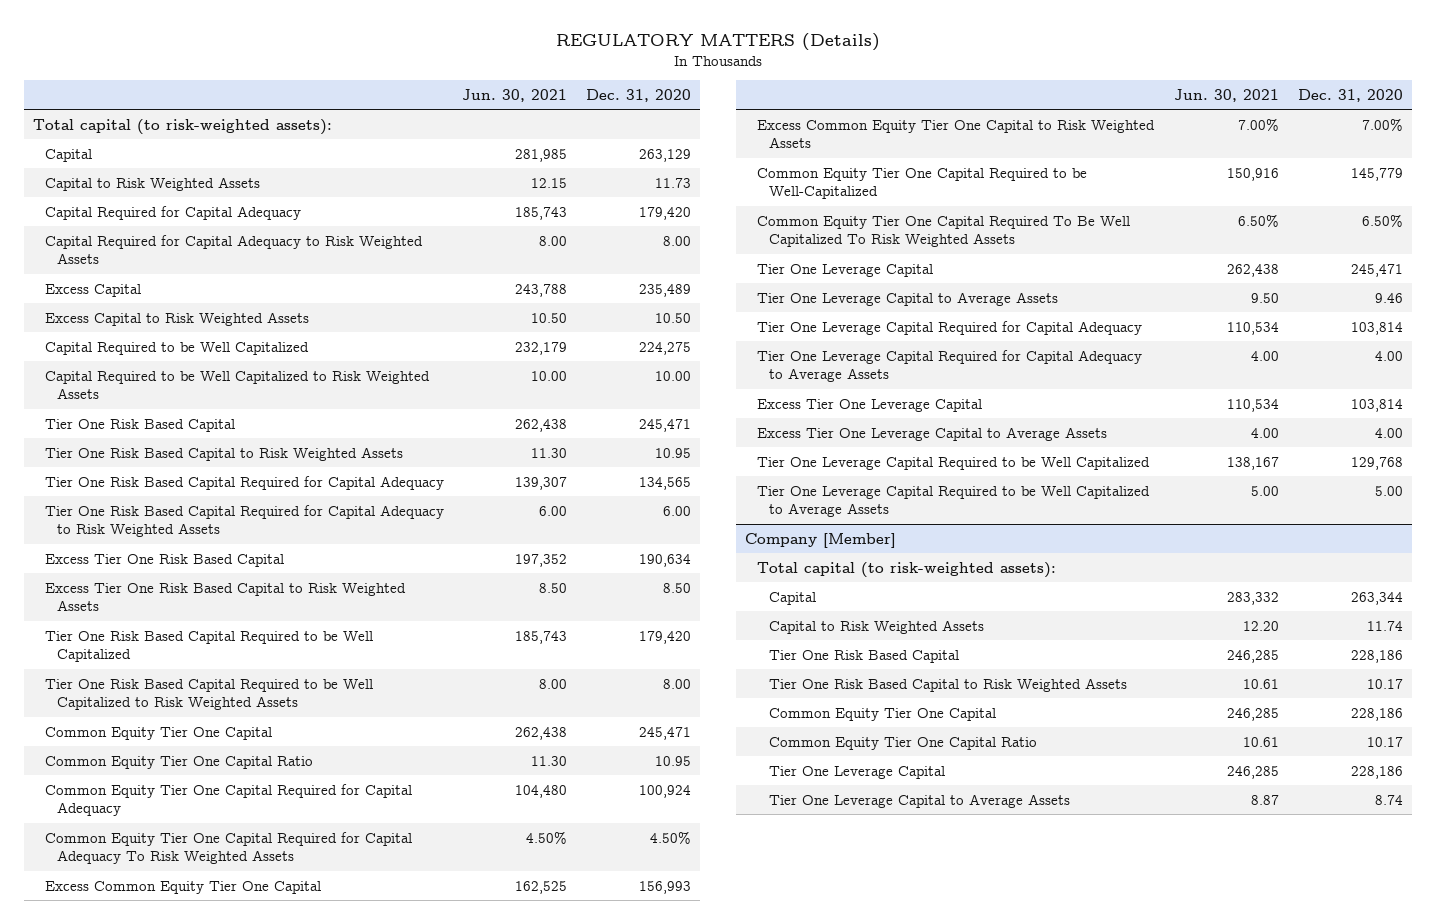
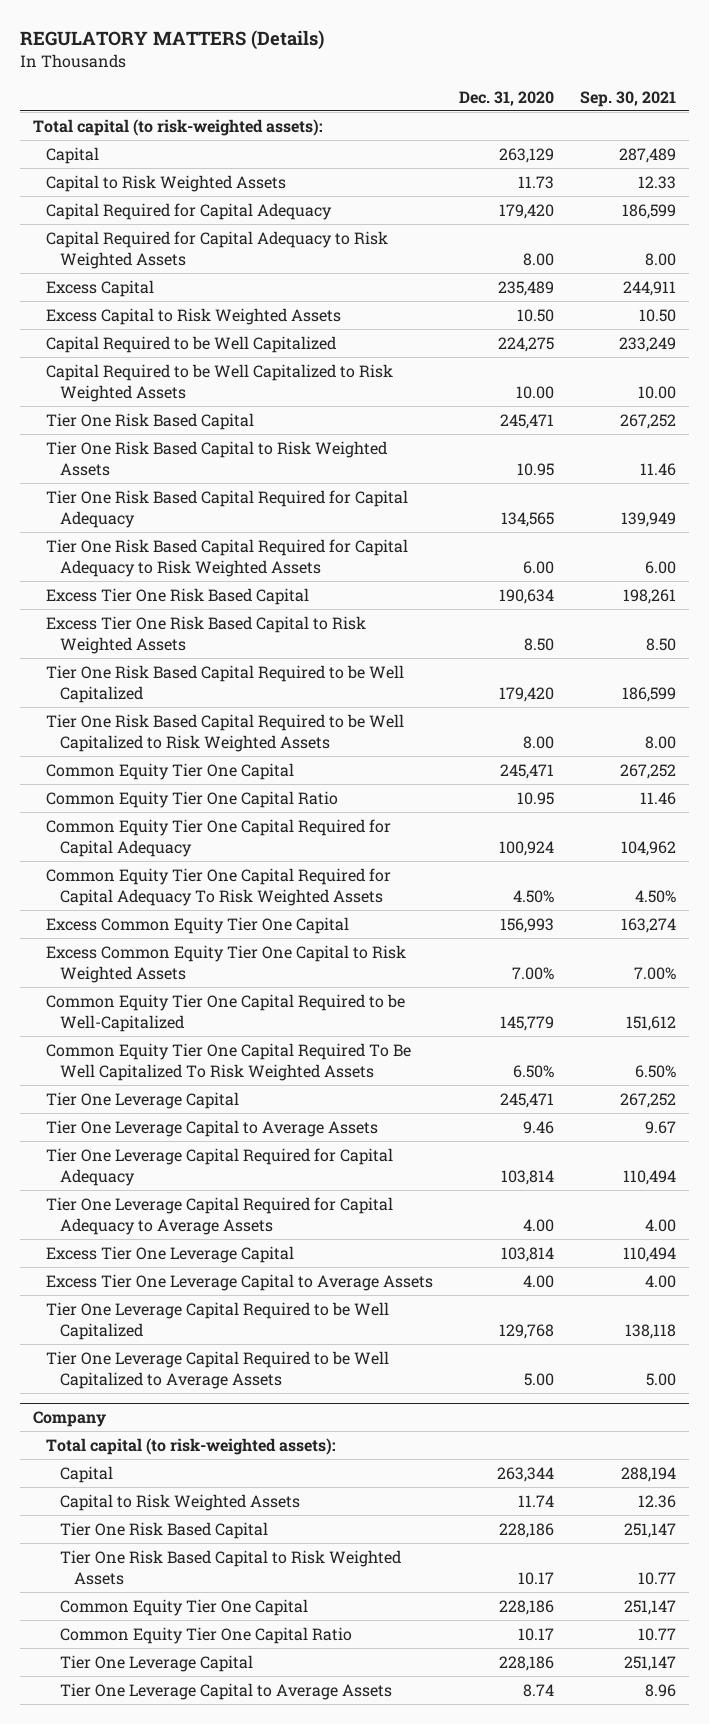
- | Jun. 30, 2021 | Dec. 31, 2020
+ | Dec. 31, 2020 | Sep. 30, 2021
- Company [Member]
+ Company

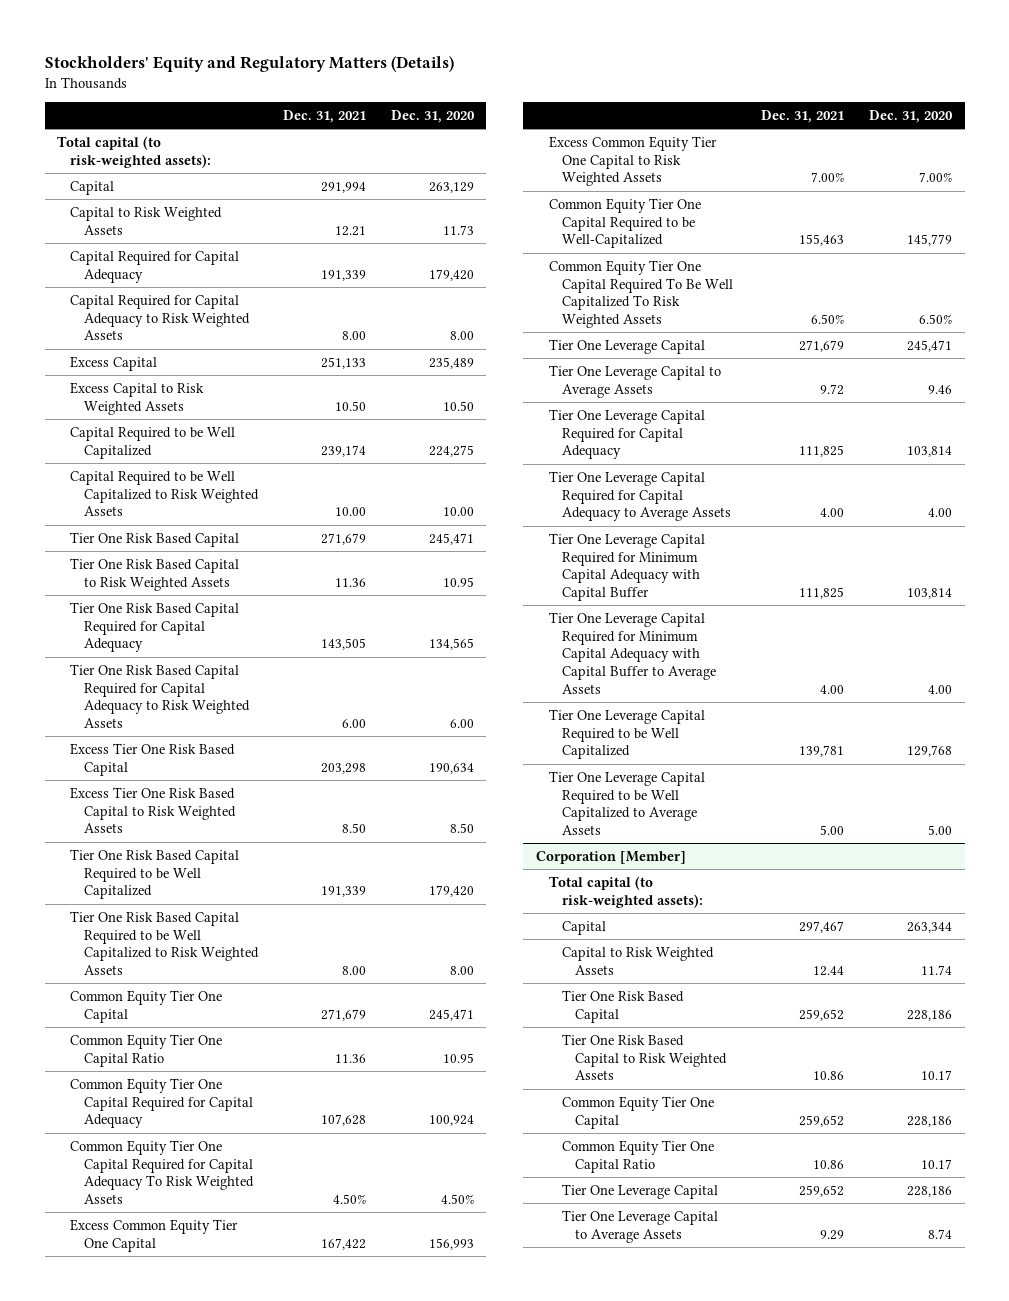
- REGULATORY MATTERS (Details)
+ Stockholders' Equity and Regulatory Matters (Details)
- | Dec. 31, 2020 | Sep. 30, 2021
+ | Dec. 31, 2021 | Dec. 31, 2020
- Excess Tier One Leverage Capital | 103,814 | 110,494
- Excess Tier One Leverage Capital to Average Assets | 4.00 | 4.00
+ Tier One Leverage Capital Required for Minimum Capital Adequacy with Capital Buffer | 111,825 | 103,814
+ Tier One Leverage Capital Required for Minimum Capital Adequacy with Capital Buffer to Average Assets | 4.00 | 4.00
- Company
+ Corporation [Member]

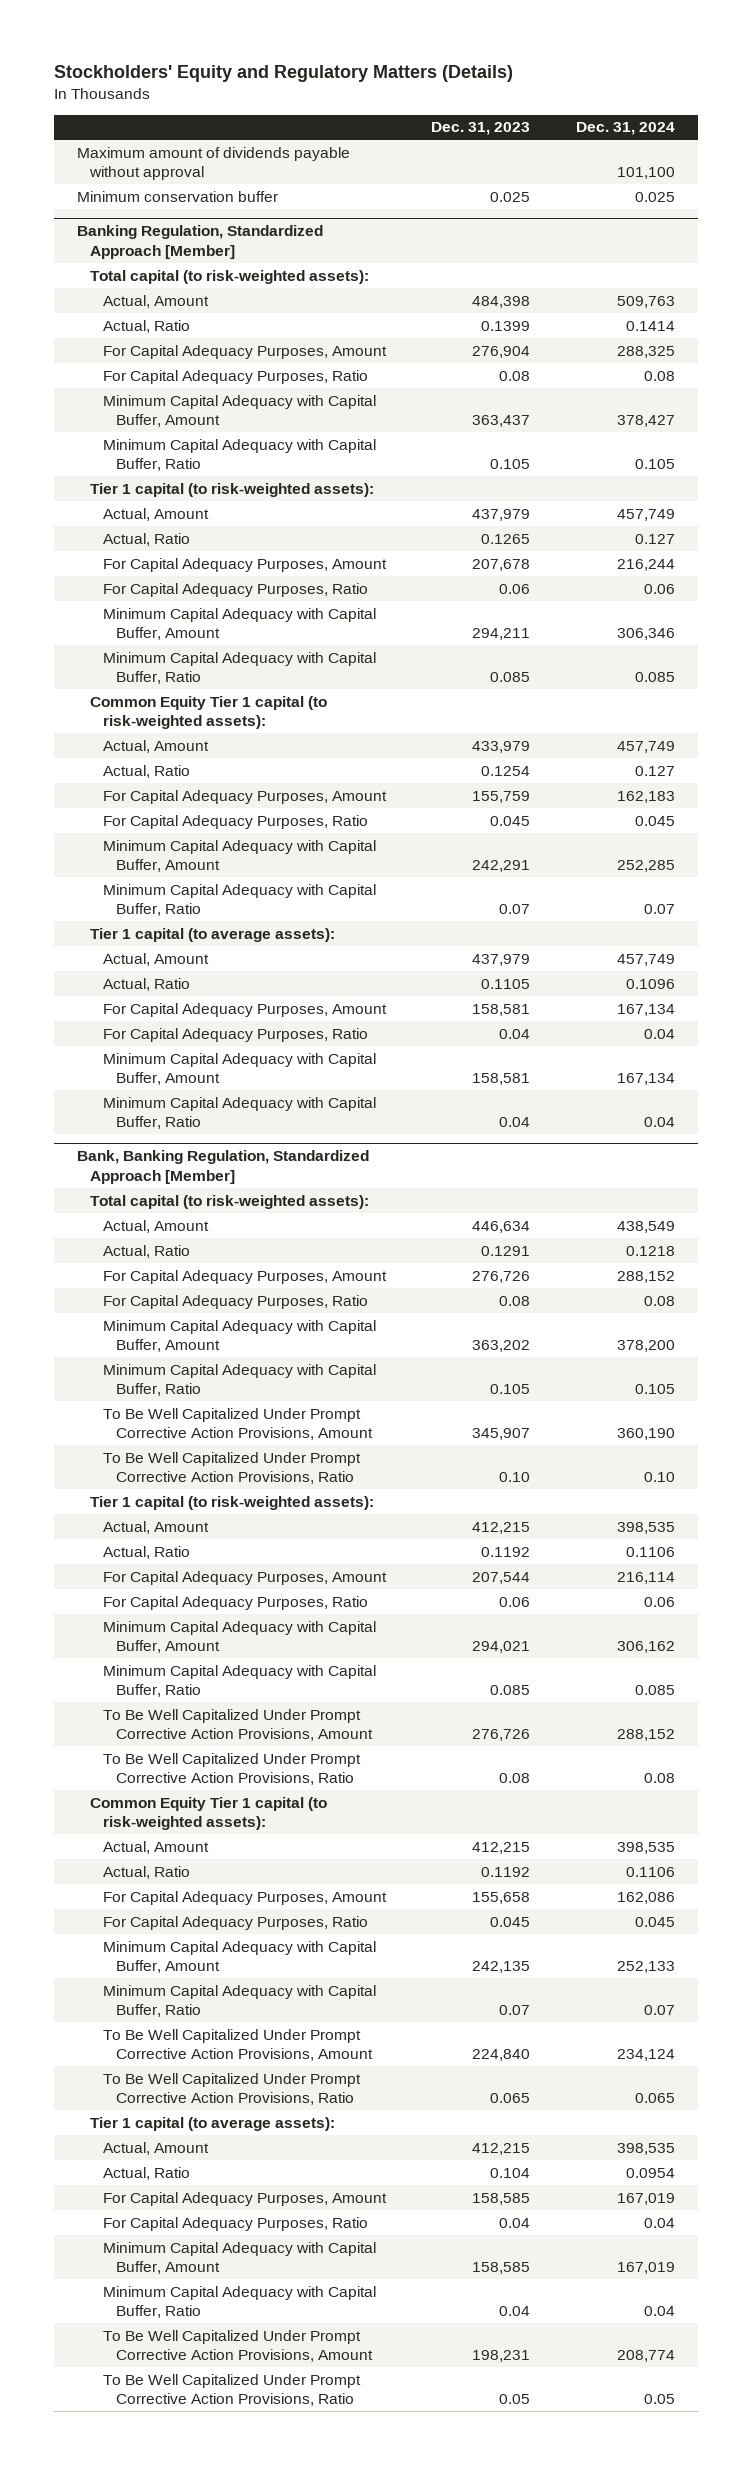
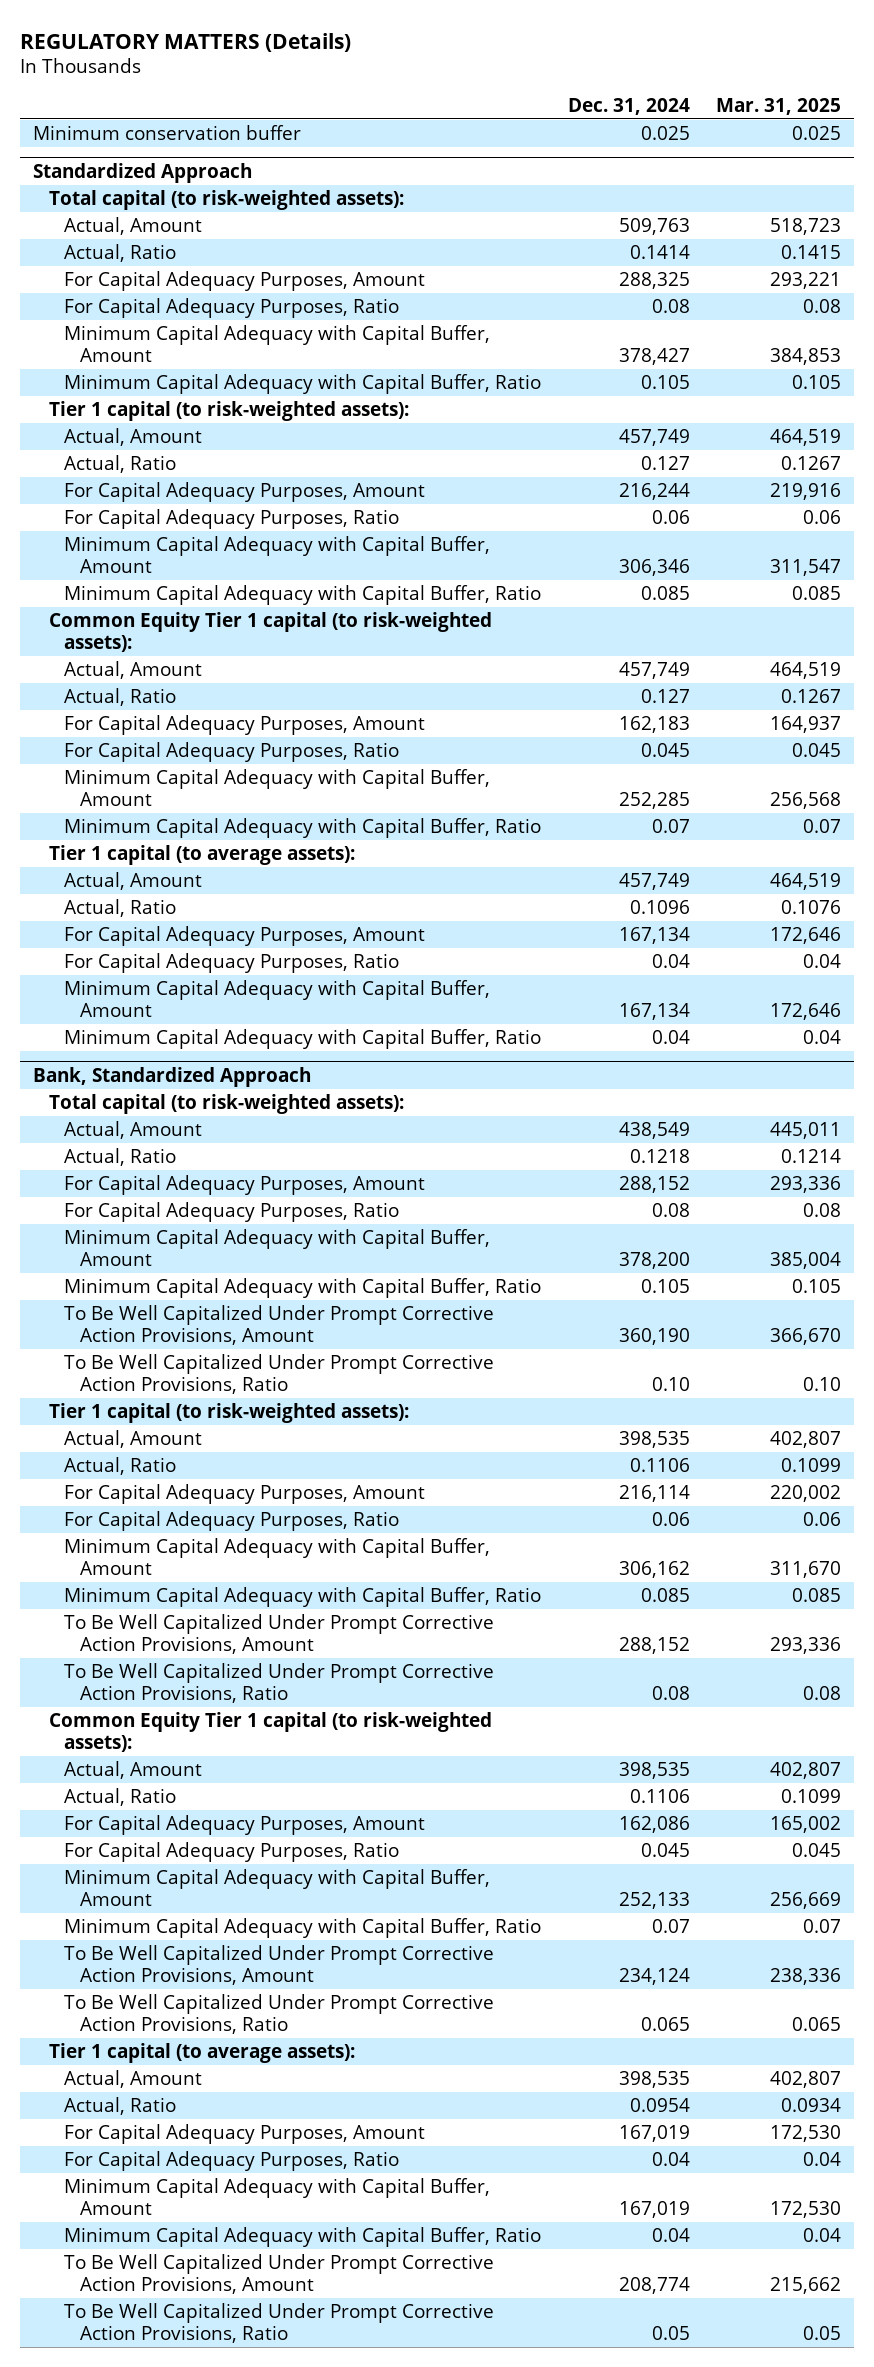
- Stockholders' Equity and Regulatory Matters (Details)
+ REGULATORY MATTERS (Details)
- | Dec. 31, 2023 | Dec. 31, 2024
+ | Dec. 31, 2024 | Mar. 31, 2025
- Maximum amount of dividends payable without approval | | 101,100
- Banking Regulation, Standardized Approach [Member]
+ Standardized Approach
- Bank, Banking Regulation, Standardized Approach [Member]
+ Bank, Standardized Approach

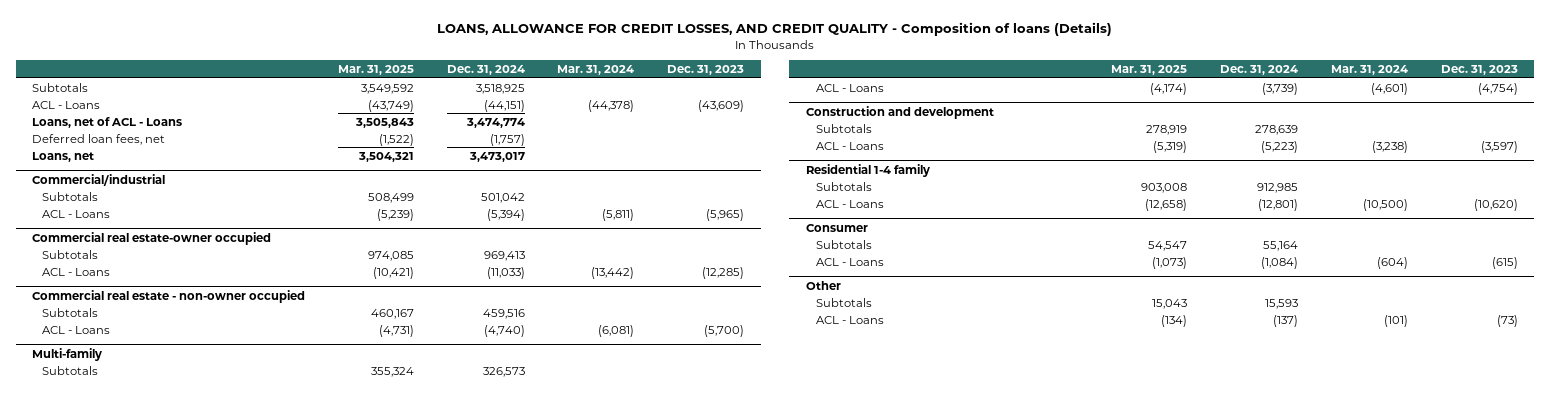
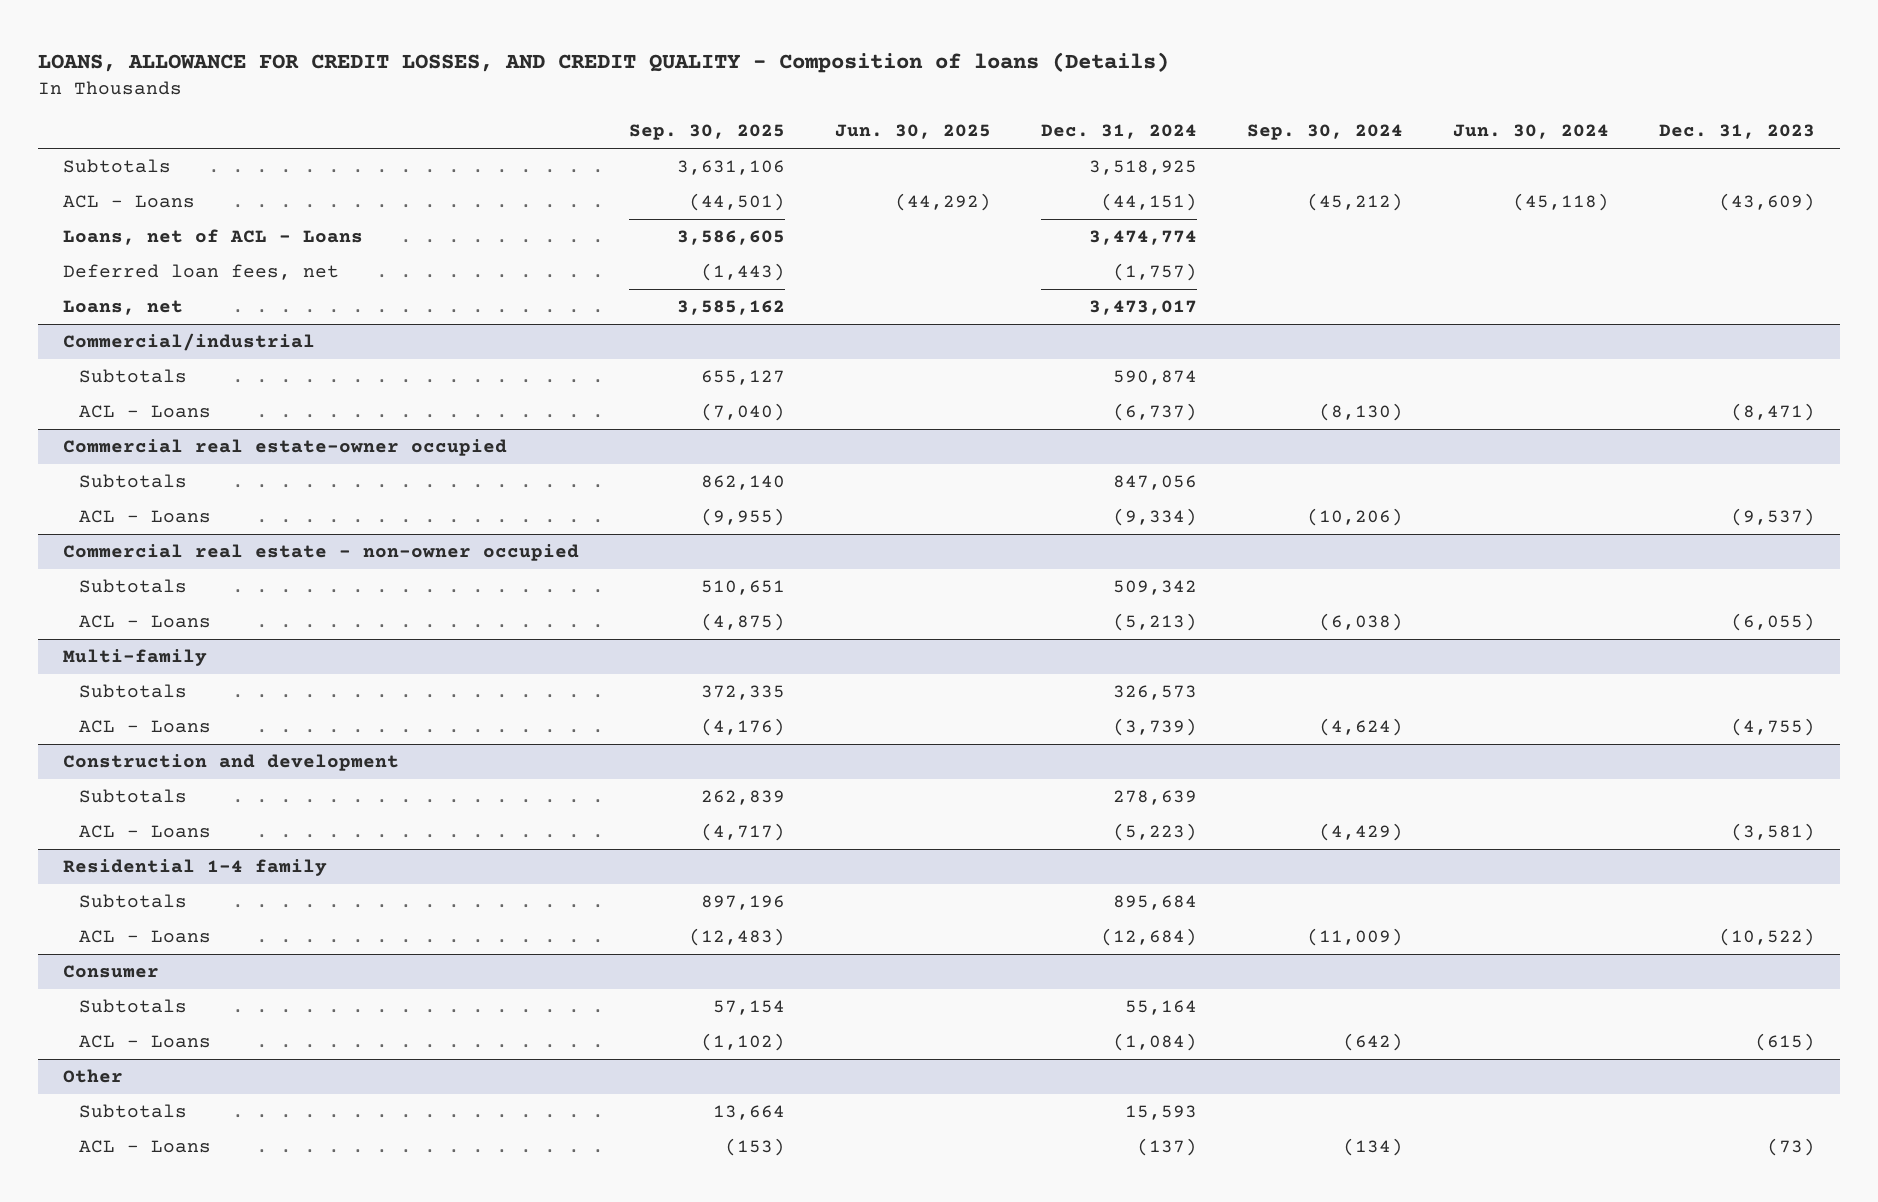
- | Mar. 31, 2025 | Dec. 31, 2024 | Mar. 31, 2024 | Dec. 31, 2023
+ | Sep. 30, 2025 | Jun. 30, 2025 | Dec. 31, 2024 | Sep. 30, 2024 | Jun. 30, 2024 | Dec. 31, 2023
@ Commercial/industrial
- Subtotals | 508,499 | 501,042 | |
- ACL - Loans | (5,239) | (5,394) | (5,811) | (5,965)
+ Subtotals | 655,127 | | 590,874 | | |
+ ACL - Loans | (7,040) | | (6,737) | (8,130) | | (8,471)
@ Commercial real estate-owner occupied
- Subtotals | 974,085 | 969,413 | |
- ACL - Loans | (10,421) | (11,033) | (13,442) | (12,285)
+ Subtotals | 862,140 | | 847,056 | | |
+ ACL - Loans | (9,955) | | (9,334) | (10,206) | | (9,537)
@ Commercial real estate - non-owner occupied
- Subtotals | 460,167 | 459,516 | |
- ACL - Loans | (4,731) | (4,740) | (6,081) | (5,700)
+ Subtotals | 510,651 | | 509,342 | | |
+ ACL - Loans | (4,875) | | (5,213) | (6,038) | | (6,055)
@ Multi-family
- ACL - Loans | (4,174) | (3,739) | (4,601) | (4,754)
+ ACL - Loans | (4,176) | | (3,739) | (4,624) | | (4,755)
@ Construction and development
- ACL - Loans | (5,319) | (5,223) | (3,238) | (3,597)
+ ACL - Loans | (4,717) | | (5,223) | (4,429) | | (3,581)
@ Residential 1-4 family
- Subtotals | 903,008 | 912,985 | |
- ACL - Loans | (12,658) | (12,801) | (10,500) | (10,620)
+ Subtotals | 897,196 | | 895,684 | | |
+ ACL - Loans | (12,483) | | (12,684) | (11,009) | | (10,522)

